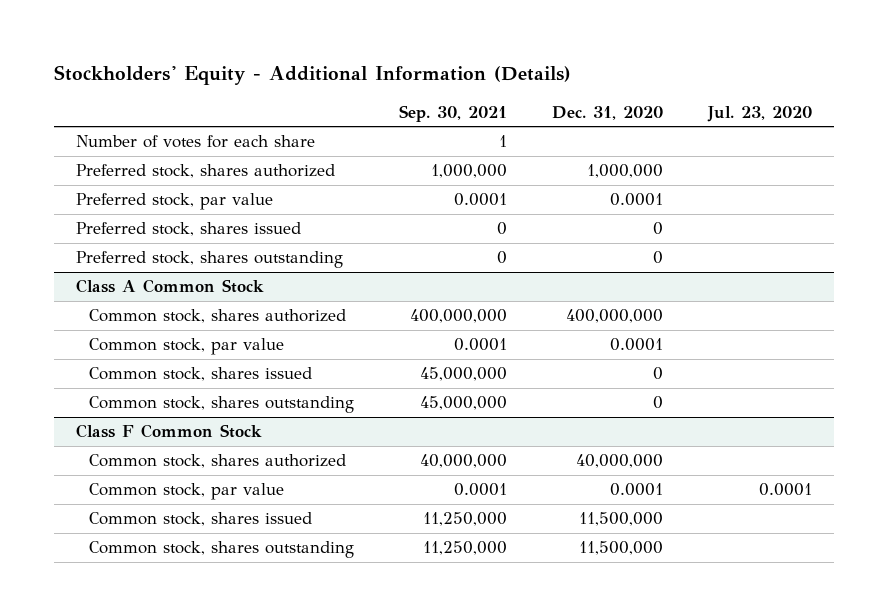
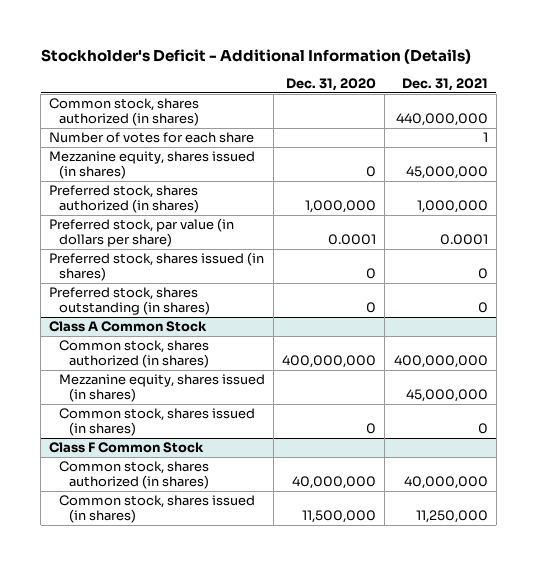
- Stockholders' Equity - Additional Information (Details)
+ Stockholder's Deficit - Additional Information (Details)
- | Sep. 30, 2021 | Dec. 31, 2020 | Jul. 23, 2020
+ | Dec. 31, 2020 | Dec. 31, 2021
+ Common stock, shares authorized (in shares) | | 440,000,000
- Preferred stock, shares authorized | 1,000,000 | 1,000,000 |
- Preferred stock, par value | 0.0001 | 0.0001 |
- Preferred stock, shares issued | 0 | 0 |
- Preferred stock, shares outstanding | 0 | 0 |
+ Mezzanine equity, shares issued (in shares) | 0 | 45,000,000
+ Preferred stock, shares authorized (in shares) | 1,000,000 | 1,000,000
+ Preferred stock, par value (in dollars per share) | 0.0001 | 0.0001
+ Preferred stock, shares issued (in shares) | 0 | 0
+ Preferred stock, shares outstanding (in shares) | 0 | 0
@ Class A Common Stock
- Common stock, shares authorized | 400,000,000 | 400,000,000 |
- Common stock, par value | 0.0001 | 0.0001 |
- Common stock, shares issued | 45,000,000 | 0 |
- Common stock, shares outstanding | 45,000,000 | 0 |
+ Common stock, shares authorized (in shares) | 400,000,000 | 400,000,000
+ Mezzanine equity, shares issued (in shares) | | 45,000,000
+ Common stock, shares issued (in shares) | 0 | 0
@ Class F Common Stock
- Common stock, shares authorized | 40,000,000 | 40,000,000 |
- Common stock, par value | 0.0001 | 0.0001 | 0.0001
- Common stock, shares issued | 11,250,000 | 11,500,000 |
- Common stock, shares outstanding | 11,250,000 | 11,500,000 |
+ Common stock, shares authorized (in shares) | 40,000,000 | 40,000,000
+ Common stock, shares issued (in shares) | 11,500,000 | 11,250,000

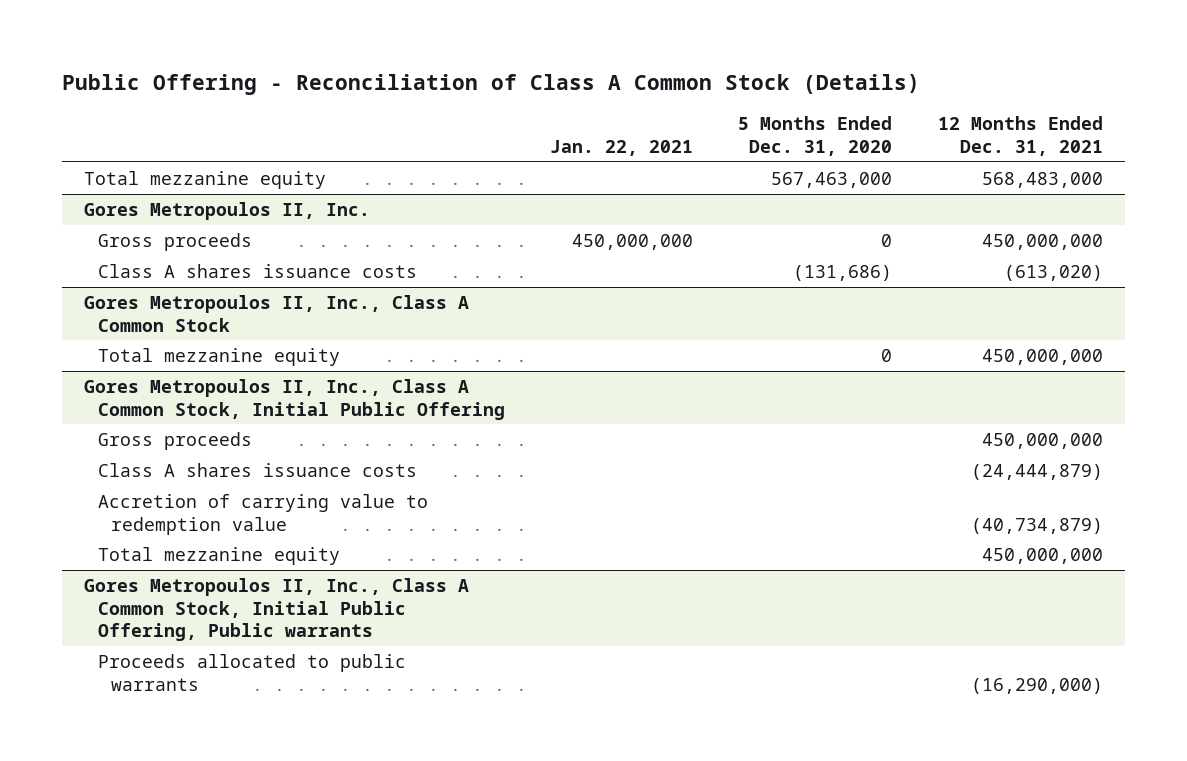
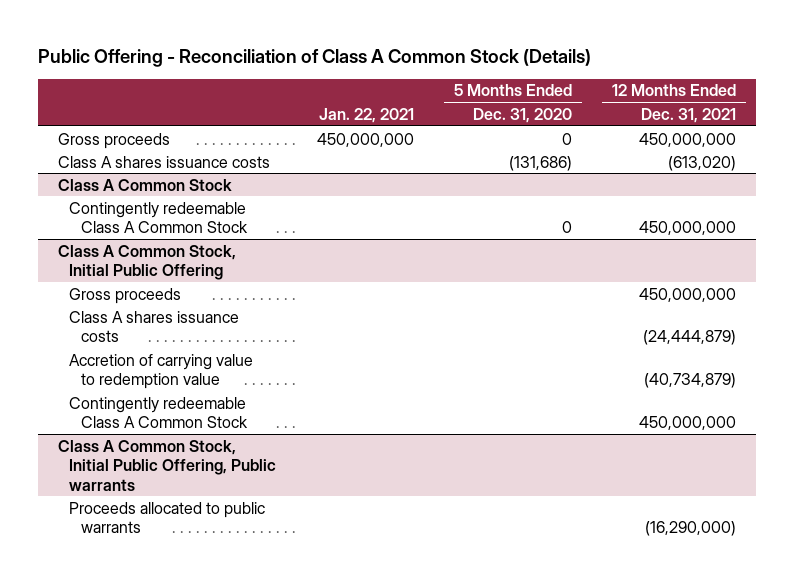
- Total mezzanine equity | | 567,463,000 | 568,483,000
- Gores Metropoulos II, Inc.
- Gores Metropoulos II, Inc., Class A Common Stock
- Total mezzanine equity | | 0 | 450,000,000
- Gores Metropoulos II, Inc., Class A Common Stock, Initial Public Offering
+ Class A Common Stock
+ Contingently redeemable Class A Common Stock | | 0 | 450,000,000
+ Class A Common Stock, Initial Public Offering
- Total mezzanine equity | | | 450,000,000
- Gores Metropoulos II, Inc., Class A Common Stock, Initial Public Offering, Public warrants
+ Contingently redeemable Class A Common Stock | | | 450,000,000
+ Class A Common Stock, Initial Public Offering, Public warrants

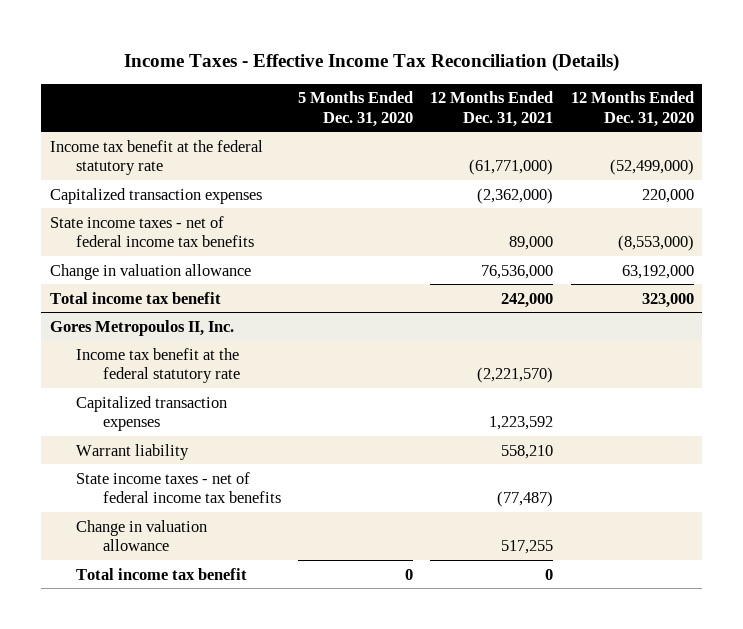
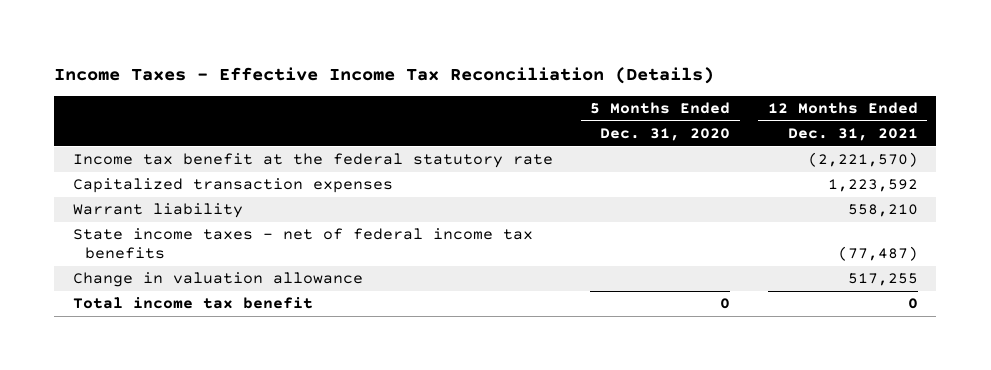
- | 5 Months Ended Dec. 31, 2020 | 12 Months Ended Dec. 31, 2021 | 12 Months Ended Dec. 31, 2020
+ | 5 Months Ended Dec. 31, 2020 | 12 Months Ended Dec. 31, 2021
- Income tax benefit at the federal statutory rate | | (61,771,000) | (52,499,000)
- Capitalized transaction expenses | | (2,362,000) | 220,000
- State income taxes - net of federal income tax benefits | | 89,000 | (8,553,000)
- Change in valuation allowance | | 76,536,000 | 63,192,000
- Total income tax benefit | | 242,000 | 323,000
- Gores Metropoulos II, Inc.

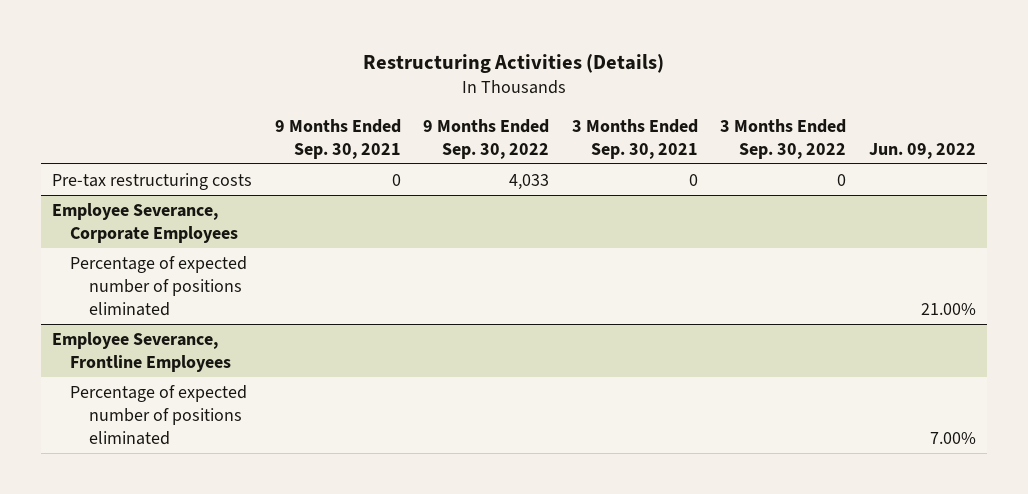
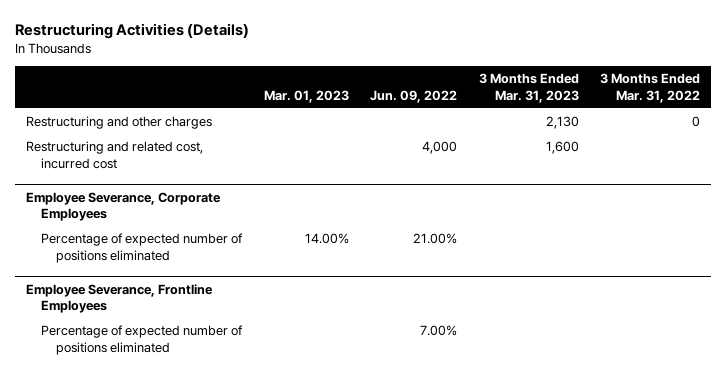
- | 9 Months Ended Sep. 30, 2021 | 9 Months Ended Sep. 30, 2022 | 3 Months Ended Sep. 30, 2021 | 3 Months Ended Sep. 30, 2022 | Jun. 09, 2022
+ | Mar. 01, 2023 | Jun. 09, 2022 | 3 Months Ended Mar. 31, 2023 | 3 Months Ended Mar. 31, 2022
- Pre-tax restructuring costs | 0 | 4,033 | 0 | 0 |
+ Restructuring and other charges | | | 2,130 | 0
+ Restructuring and related cost, incurred cost | | 4,000 | 1,600 |

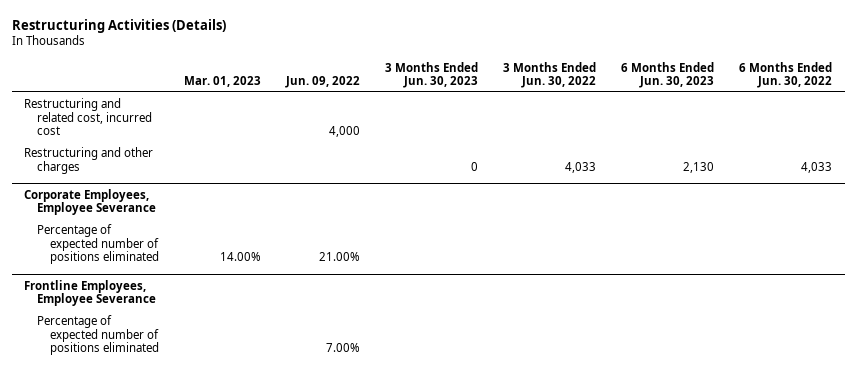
- | Mar. 01, 2023 | Jun. 09, 2022 | 3 Months Ended Mar. 31, 2023 | 3 Months Ended Mar. 31, 2022
+ | Mar. 01, 2023 | Jun. 09, 2022 | 3 Months Ended Jun. 30, 2023 | 3 Months Ended Jun. 30, 2022 | 6 Months Ended Jun. 30, 2023 | 6 Months Ended Jun. 30, 2022
- Employee Severance, Corporate Employees
moved down: Restructuring and other charges | | | 0 | 4,033 | 2,130 | 4,033
+ Corporate Employees, Employee Severance
- Employee Severance, Frontline Employees
+ Frontline Employees, Employee Severance

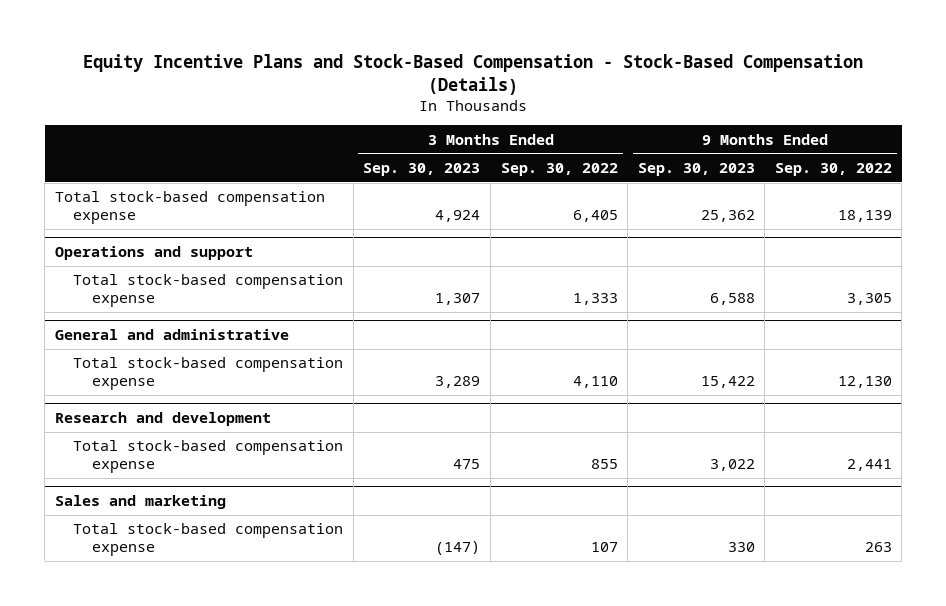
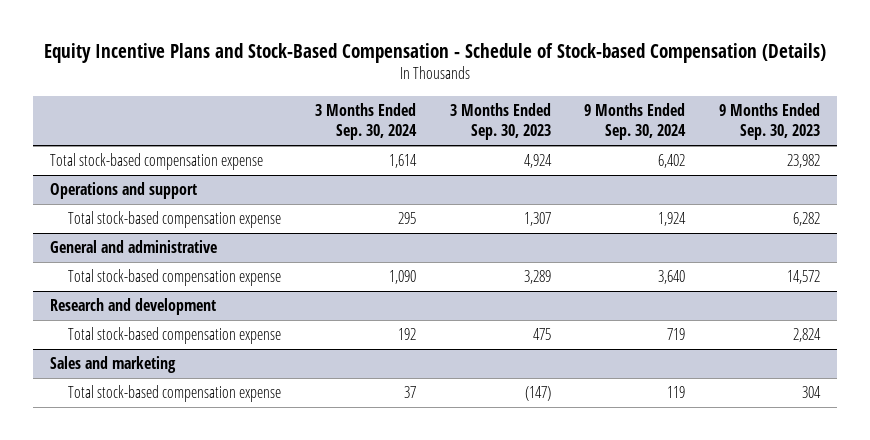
- Equity Incentive Plans and Stock-Based Compensation - Stock-Based Compensation (Details)
+ Equity Incentive Plans and Stock-Based Compensation - Schedule of Stock-based Compensation (Details)
- | 3 Months Ended Sep. 30, 2023 | 3 Months Ended Sep. 30, 2022 | 9 Months Ended Sep. 30, 2023 | 9 Months Ended Sep. 30, 2022
+ | 3 Months Ended Sep. 30, 2024 | 3 Months Ended Sep. 30, 2023 | 9 Months Ended Sep. 30, 2024 | 9 Months Ended Sep. 30, 2023
- Total stock-based compensation expense | 4,924 | 6,405 | 25,362 | 18,139
+ Total stock-based compensation expense | 1,614 | 4,924 | 6,402 | 23,982
@ Operations and support
- Total stock-based compensation expense | 1,307 | 1,333 | 6,588 | 3,305
+ Total stock-based compensation expense | 295 | 1,307 | 1,924 | 6,282
@ General and administrative
- Total stock-based compensation expense | 3,289 | 4,110 | 15,422 | 12,130
+ Total stock-based compensation expense | 1,090 | 3,289 | 3,640 | 14,572
@ Research and development
- Total stock-based compensation expense | 475 | 855 | 3,022 | 2,441
+ Total stock-based compensation expense | 192 | 475 | 719 | 2,824
@ Sales and marketing
- Total stock-based compensation expense | (147) | 107 | 330 | 263
+ Total stock-based compensation expense | 37 | (147) | 119 | 304

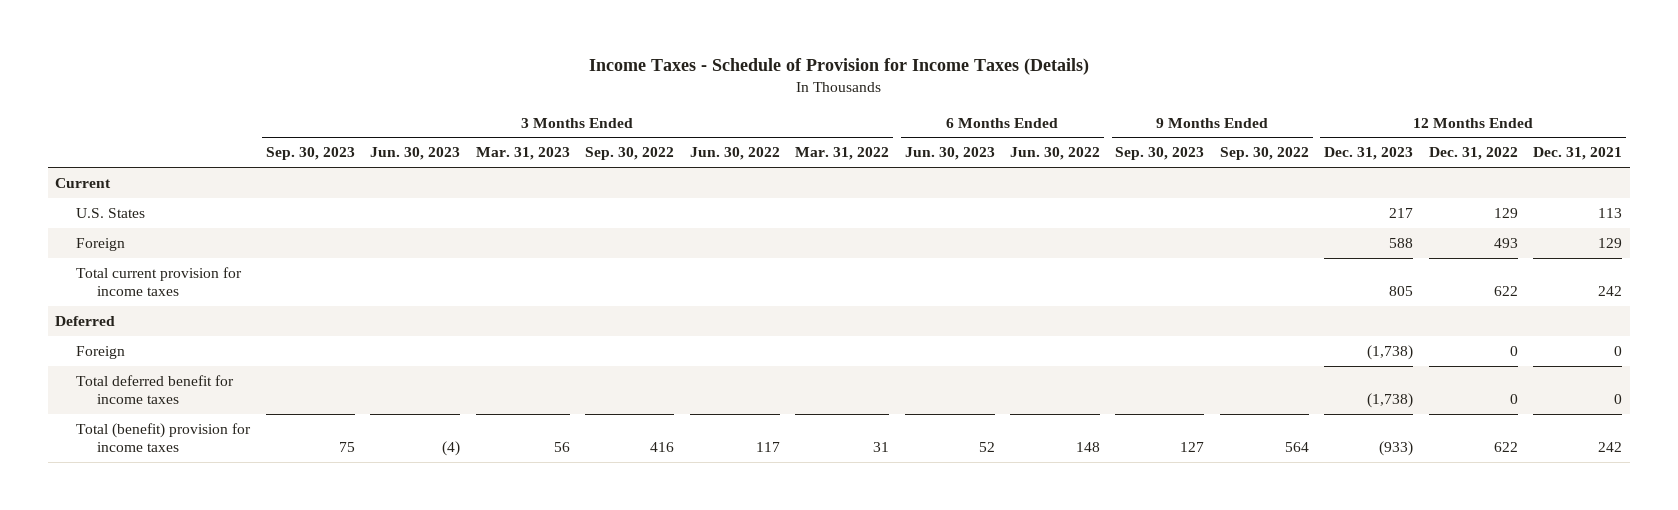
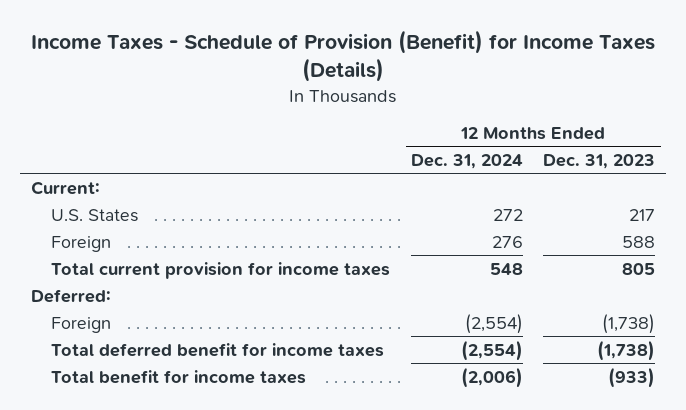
- Income Taxes - Schedule of Provision for Income Taxes (Details)
+ Income Taxes - Schedule of Provision (Benefit) for Income Taxes (Details)
- | 3 Months Ended Sep. 30, 2023 | 3 Months Ended Jun. 30, 2023 | 3 Months Ended Mar. 31, 2023 | 3 Months Ended Sep. 30, 2022 | 3 Months Ended Jun. 30, 2022 | 3 Months Ended Mar. 31, 2022 | 6 Months Ended Jun. 30, 2023 | 6 Months Ended Jun. 30, 2022 | 9 Months Ended Sep. 30, 2023 | 9 Months Ended Sep. 30, 2022 | 12 Months Ended Dec. 31, 2023 | 12 Months Ended Dec. 31, 2022 | 12 Months Ended Dec. 31, 2021
+ | 12 Months Ended Dec. 31, 2024 | 12 Months Ended Dec. 31, 2023
- Current
+ Current:
- Deferred
+ Deferred:
- Total (benefit) provision for income taxes | 75 | (4) | 56 | 416 | 117 | 31 | 52 | 148 | 127 | 564 | (933) | 622 | 242
+ Total benefit for income taxes | (2,006) | (933)

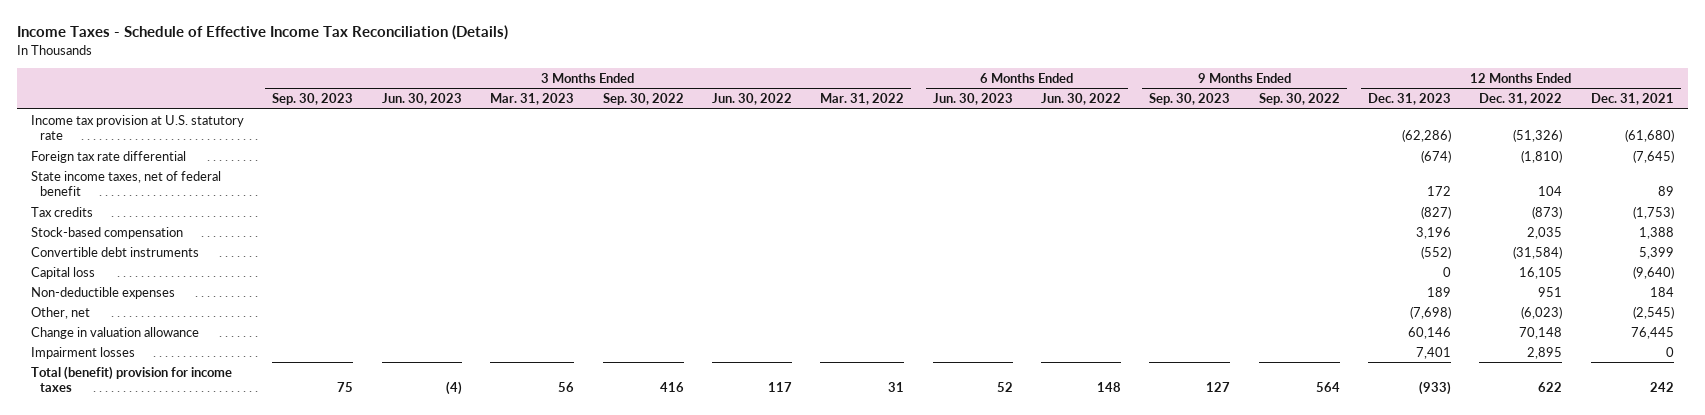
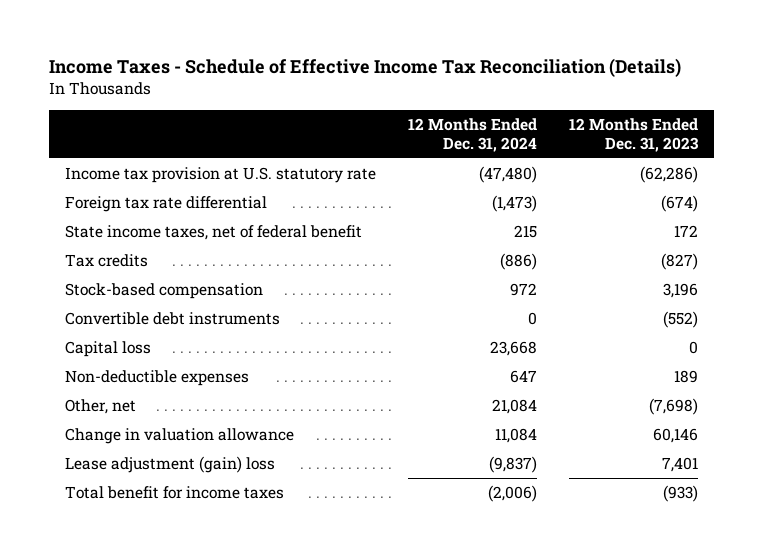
- | 3 Months Ended Sep. 30, 2023 | 3 Months Ended Jun. 30, 2023 | 3 Months Ended Mar. 31, 2023 | 3 Months Ended Sep. 30, 2022 | 3 Months Ended Jun. 30, 2022 | 3 Months Ended Mar. 31, 2022 | 6 Months Ended Jun. 30, 2023 | 6 Months Ended Jun. 30, 2022 | 9 Months Ended Sep. 30, 2023 | 9 Months Ended Sep. 30, 2022 | 12 Months Ended Dec. 31, 2023 | 12 Months Ended Dec. 31, 2022 | 12 Months Ended Dec. 31, 2021
+ | 12 Months Ended Dec. 31, 2024 | 12 Months Ended Dec. 31, 2023
- Impairment losses | | | | | | | | | | | 7,401 | 2,895 | 0
- Total (benefit) provision for income taxes | 75 | (4) | 56 | 416 | 117 | 31 | 52 | 148 | 127 | 564 | (933) | 622 | 242
+ Lease adjustment (gain) loss | (9,837) | 7,401
+ Total benefit for income taxes | (2,006) | (933)

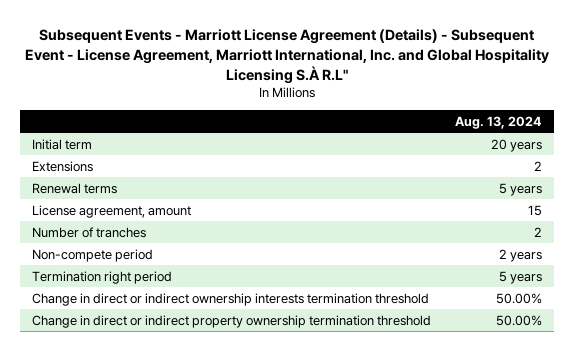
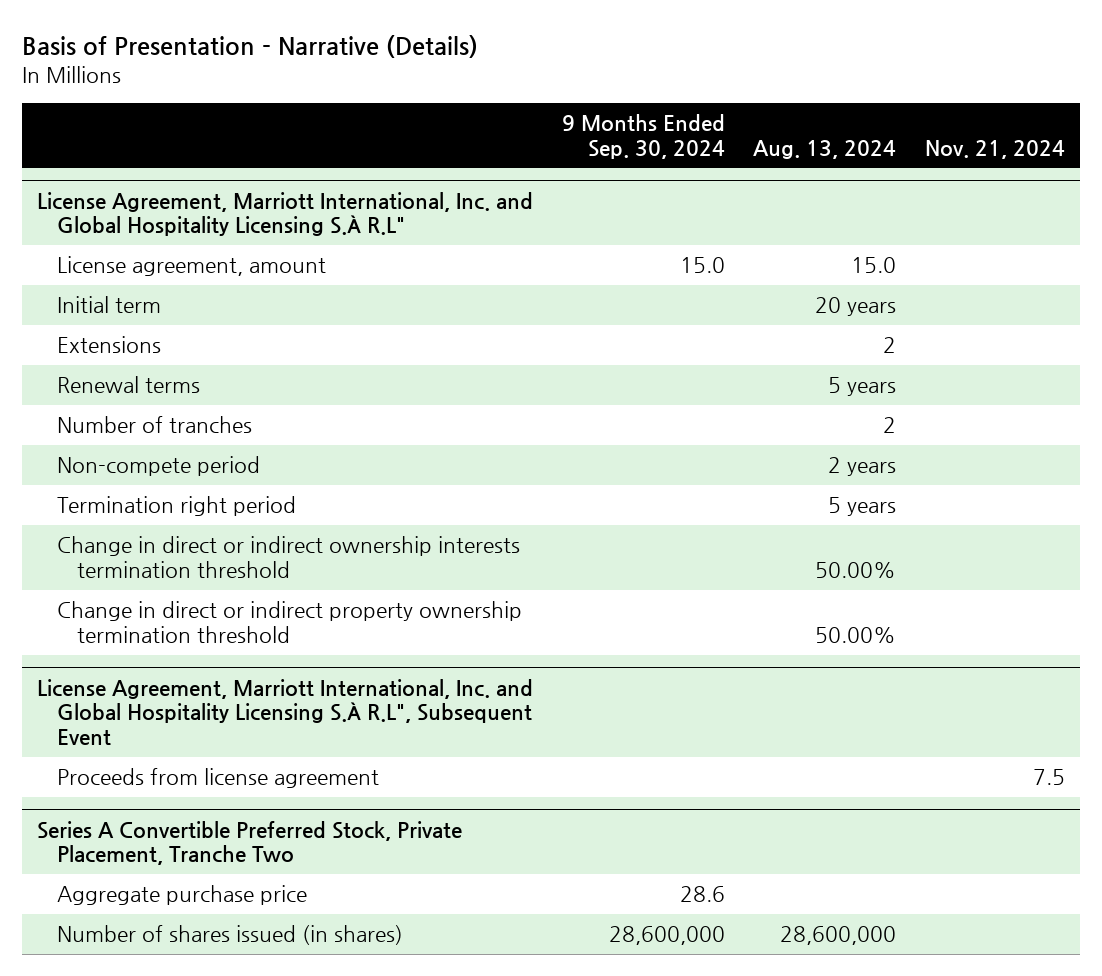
- Subsequent Events - Marriott License Agreement (Details) - Subsequent Event - License Agreement, Marriott International, Inc. and Global Hospitality Licensing S.À R.L"
+ Basis of Presentation - Narrative (Details)
- | Aug. 13, 2024
+ | 9 Months Ended Sep. 30, 2024 | Aug. 13, 2024 | Nov. 21, 2024
+ License Agreement, Marriott International, Inc. and Global Hospitality Licensing S.À R.L"
+ License agreement, amount | 15.0 | 15.0 |
- License agreement, amount | 15
+ License Agreement, Marriott International, Inc. and Global Hospitality Licensing S.À R.L", Subsequent Event
+ Proceeds from license agreement | | | 7.5
+ Series A Convertible Preferred Stock, Private Placement, Tranche Two
+ Aggregate purchase price | 28.6 | |
+ Number of shares issued (in shares) | 28,600,000 | 28,600,000 |

